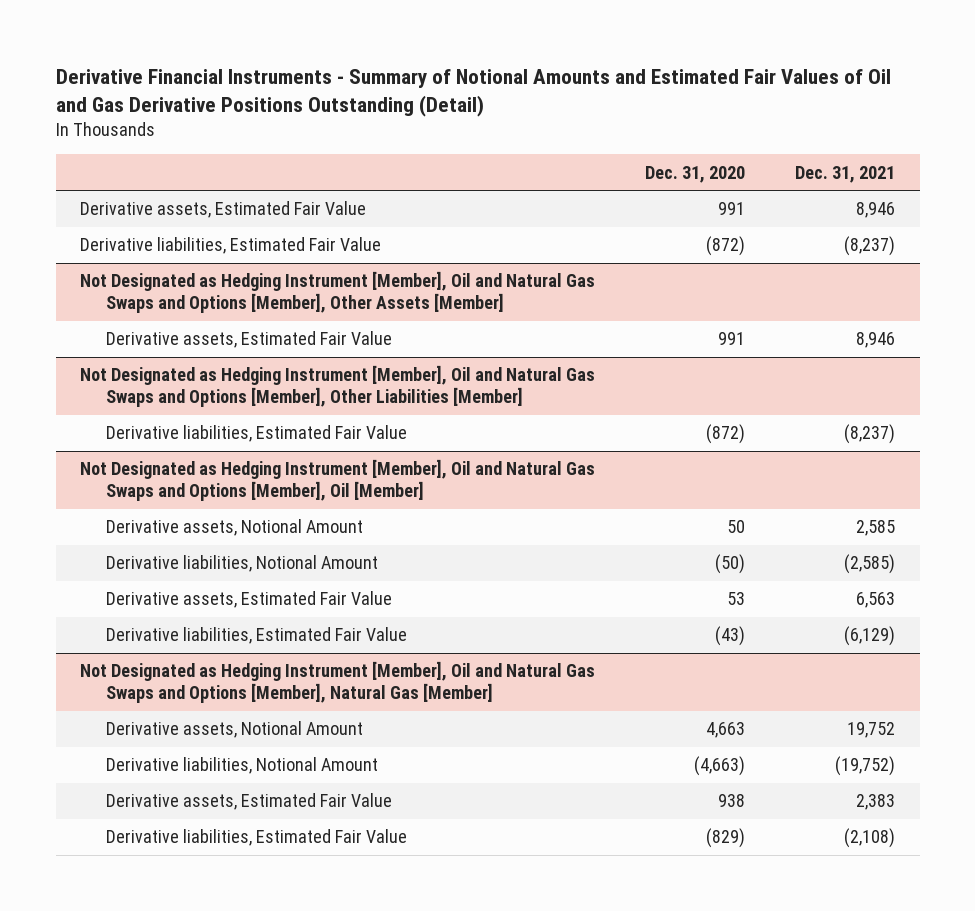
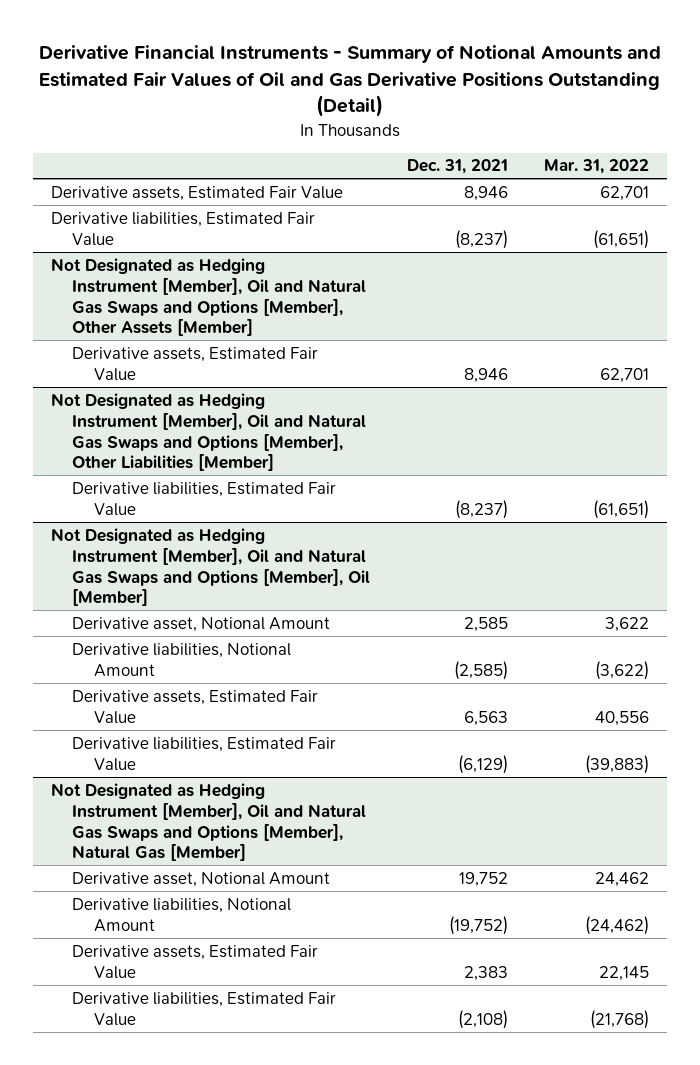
- | Dec. 31, 2020 | Dec. 31, 2021
+ | Dec. 31, 2021 | Mar. 31, 2022
@ Not Designated as Hedging Instrument [Member], Oil and Natural Gas Swaps and Options [Member], Oil [Member]
- Derivative assets, Notional Amount | 50 | 2,585
+ Derivative asset, Notional Amount | 2,585 | 3,622
@ Not Designated as Hedging Instrument [Member], Oil and Natural Gas Swaps and Options [Member], Natural Gas [Member]
- Derivative assets, Notional Amount | 4,663 | 19,752
+ Derivative asset, Notional Amount | 19,752 | 24,462

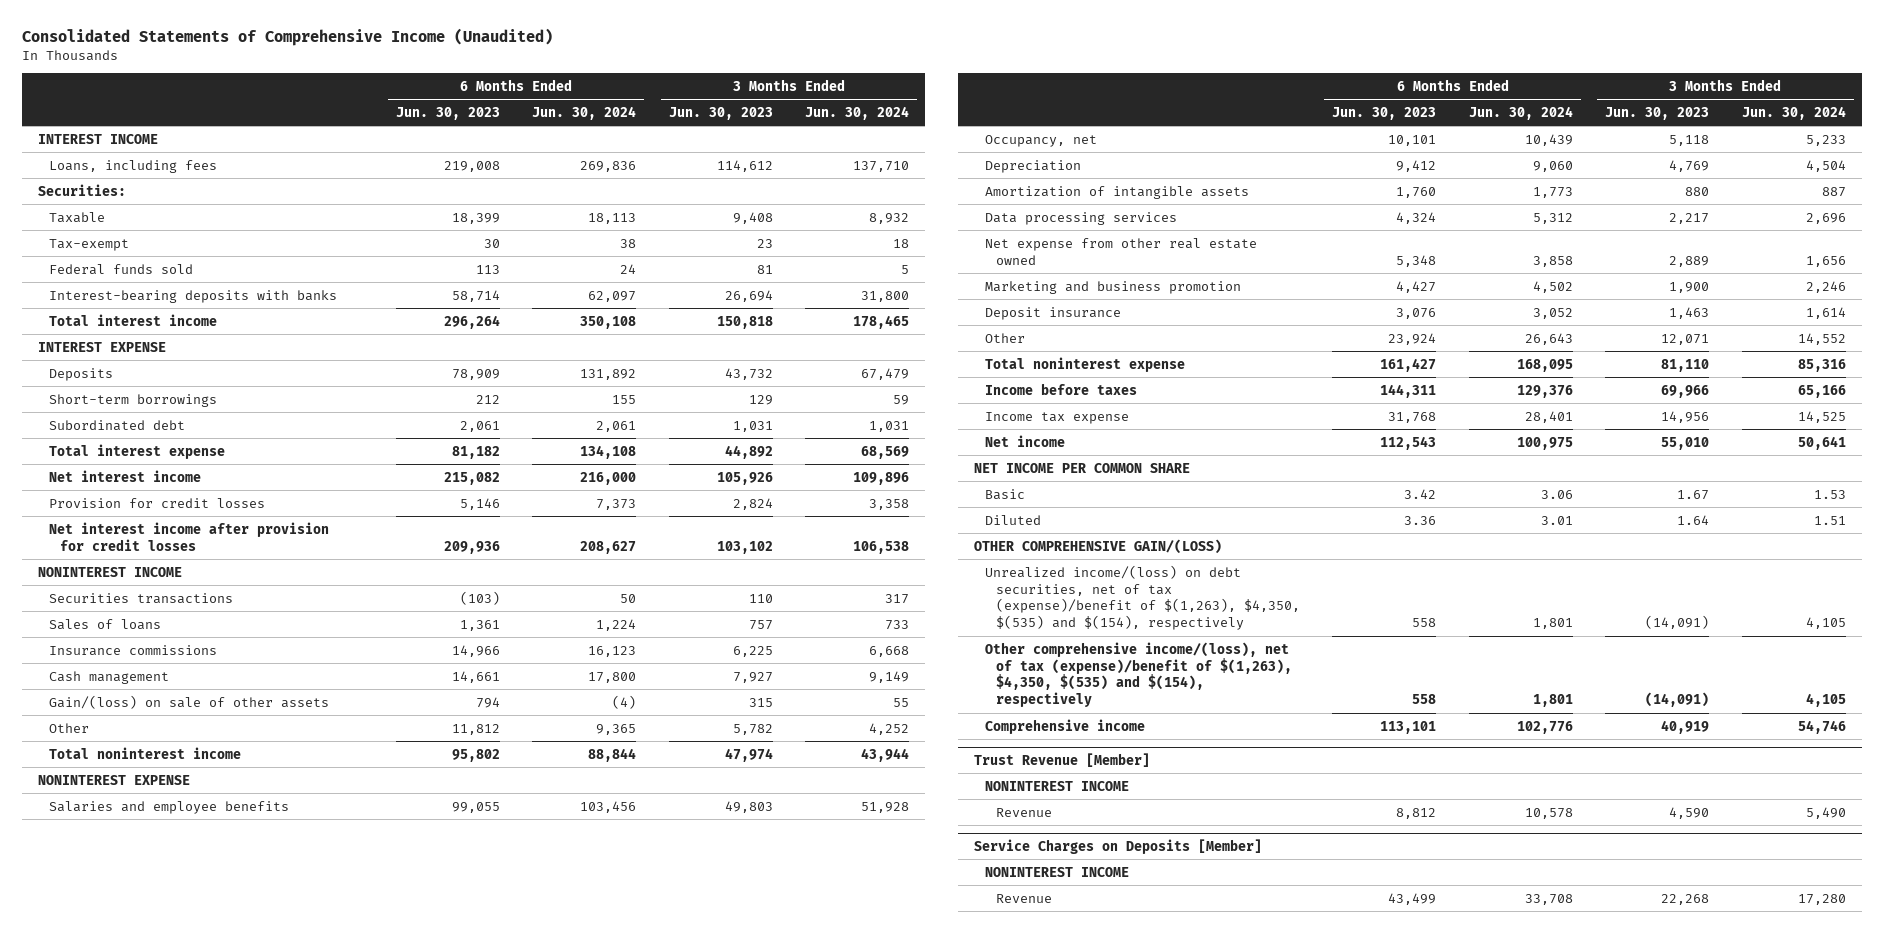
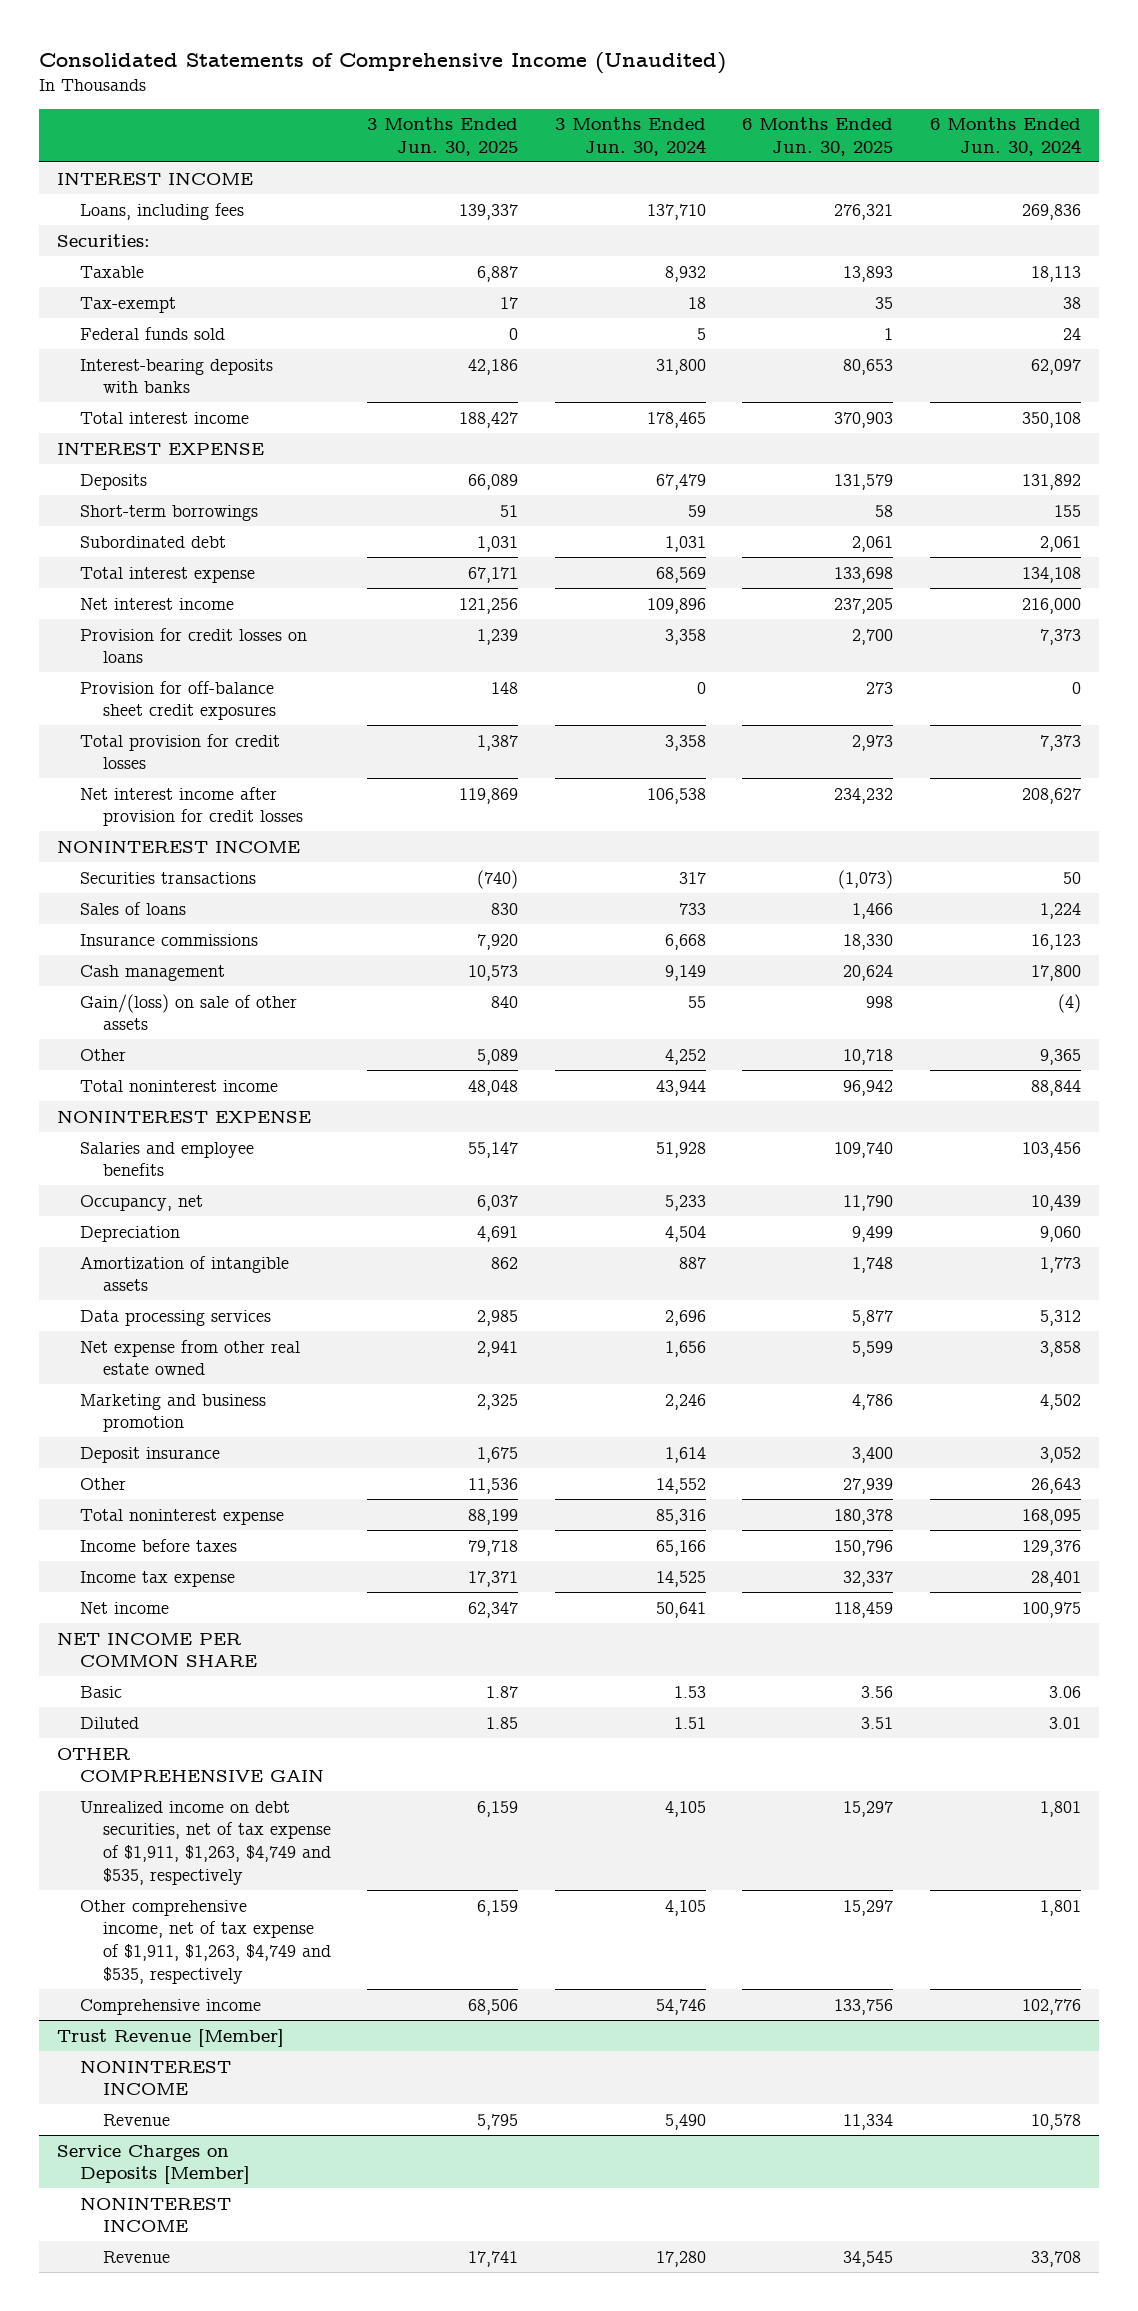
- | 6 Months Ended Jun. 30, 2023 | 6 Months Ended Jun. 30, 2024 | 3 Months Ended Jun. 30, 2023 | 3 Months Ended Jun. 30, 2024
+ | 3 Months Ended Jun. 30, 2025 | 3 Months Ended Jun. 30, 2024 | 6 Months Ended Jun. 30, 2025 | 6 Months Ended Jun. 30, 2024
- Provision for credit losses | 5,146 | 7,373 | 2,824 | 3,358
+ Provision for credit losses on loans | 1,239 | 3,358 | 2,700 | 7,373
+ Provision for off-balance sheet credit exposures | 148 | 0 | 273 | 0
+ Total provision for credit losses | 1,387 | 3,358 | 2,973 | 7,373
- OTHER COMPREHENSIVE GAIN/(LOSS)
- Unrealized income/(loss) on debt securities, net of tax (expense)/benefit of $(1,263), $4,350, $(535) and $(154), respectively | 558 | 1,801 | (14,091) | 4,105
- Other comprehensive income/(loss), net of tax (expense)/benefit of $(1,263), $4,350, $(535) and $(154), respectively | 558 | 1,801 | (14,091) | 4,105
+ OTHER COMPREHENSIVE GAIN
+ Unrealized income on debt securities, net of tax expense of $1,911, $1,263, $4,749 and $535, respectively | 6,159 | 4,105 | 15,297 | 1,801
+ Other comprehensive income, net of tax expense of $1,911, $1,263, $4,749 and $535, respectively | 6,159 | 4,105 | 15,297 | 1,801

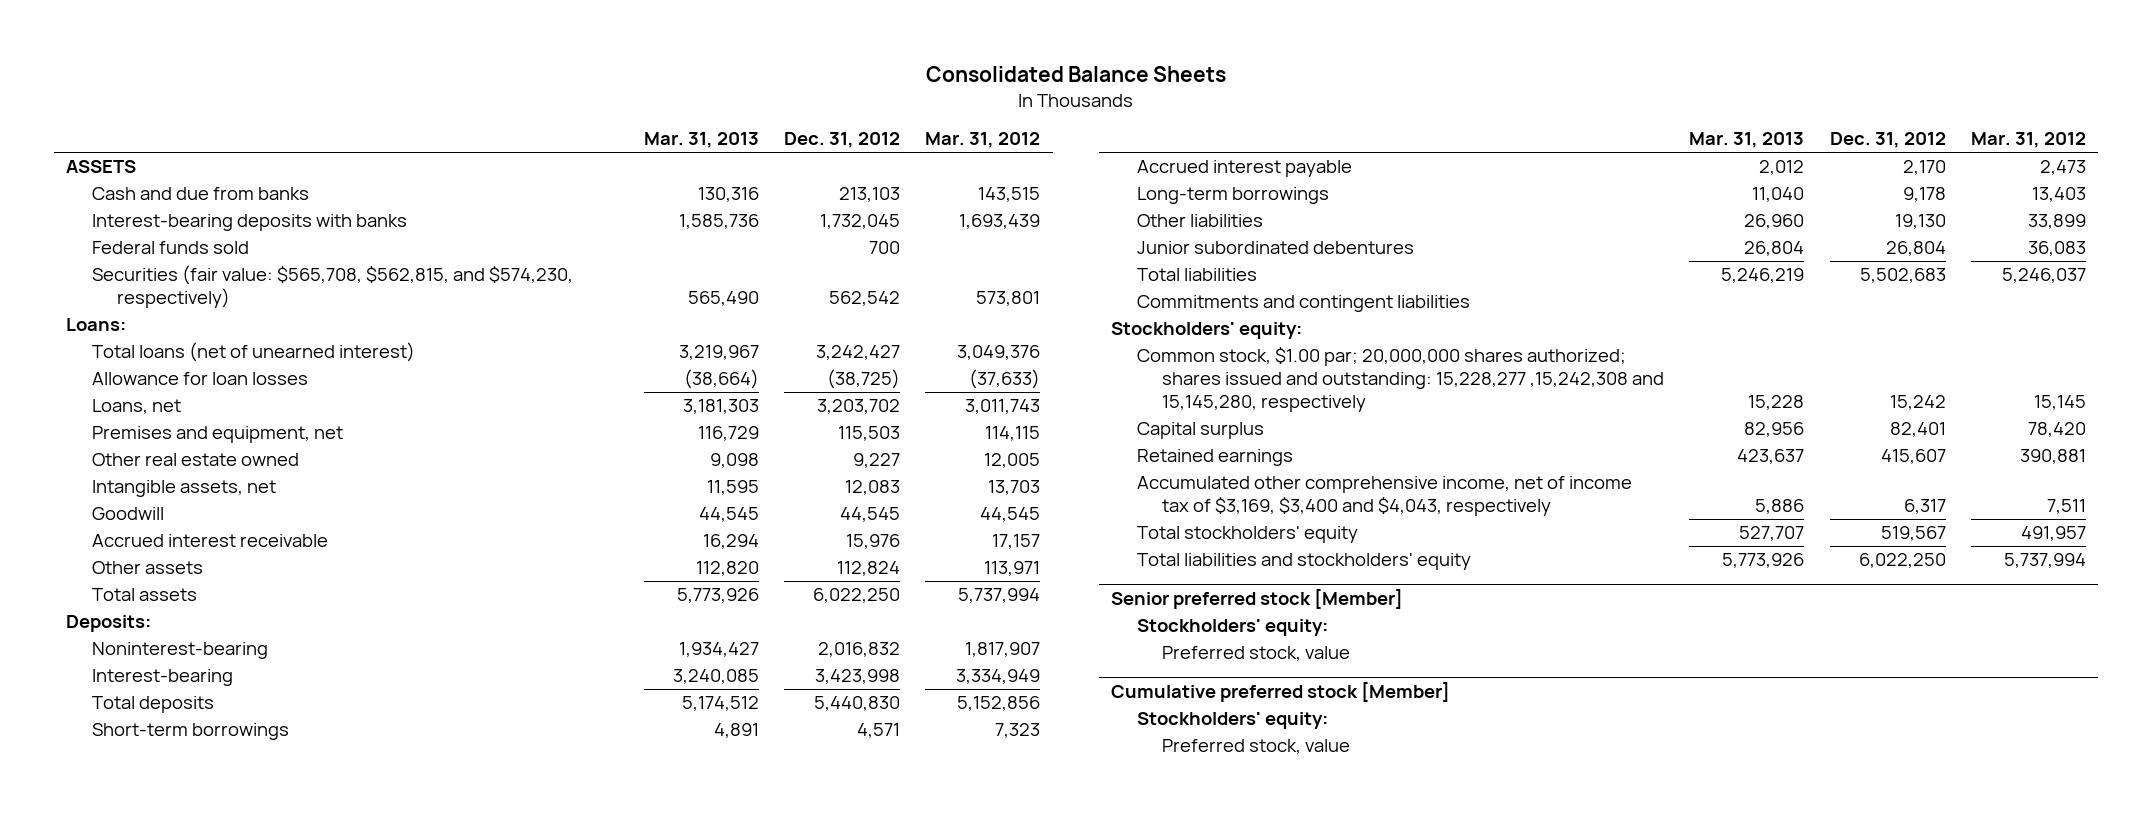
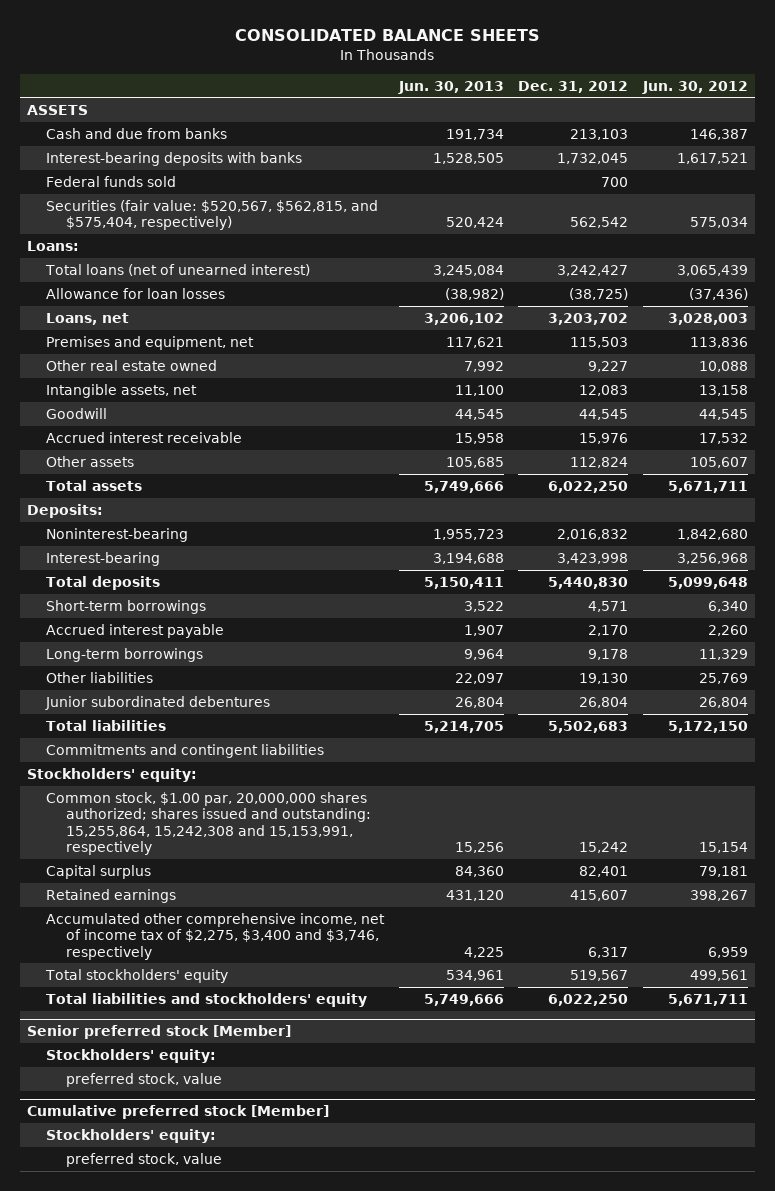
- Consolidated Balance Sheets
+ CONSOLIDATED BALANCE SHEETS
- | Mar. 31, 2013 | Dec. 31, 2012 | Mar. 31, 2012
+ | Jun. 30, 2013 | Dec. 31, 2012 | Jun. 30, 2012
- Securities (fair value: $565,708, $562,815, and $574,230, respectively) | 565,490 | 562,542 | 573,801
+ Securities (fair value: $520,567, $562,815, and $575,404, respectively) | 520,424 | 562,542 | 575,034
- Common stock, $1.00 par; 20,000,000 shares authorized; shares issued and outstanding: 15,228,277 ,15,242,308 and 15,145,280, respectively | 15,228 | 15,242 | 15,145
+ Common stock, $1.00 par, 20,000,000 shares authorized; shares issued and outstanding: 15,255,864, 15,242,308 and 15,153,991, respectively | 15,256 | 15,242 | 15,154
- Accumulated other comprehensive income, net of income tax of $3,169, $3,400 and $4,043, respectively | 5,886 | 6,317 | 7,511
+ Accumulated other comprehensive income, net of income tax of $2,275, $3,400 and $3,746, respectively | 4,225 | 6,317 | 6,959
@ Senior preferred stock [Member]
- Preferred stock, value
+ preferred stock, value
@ Cumulative preferred stock [Member]
- Preferred stock, value
+ preferred stock, value

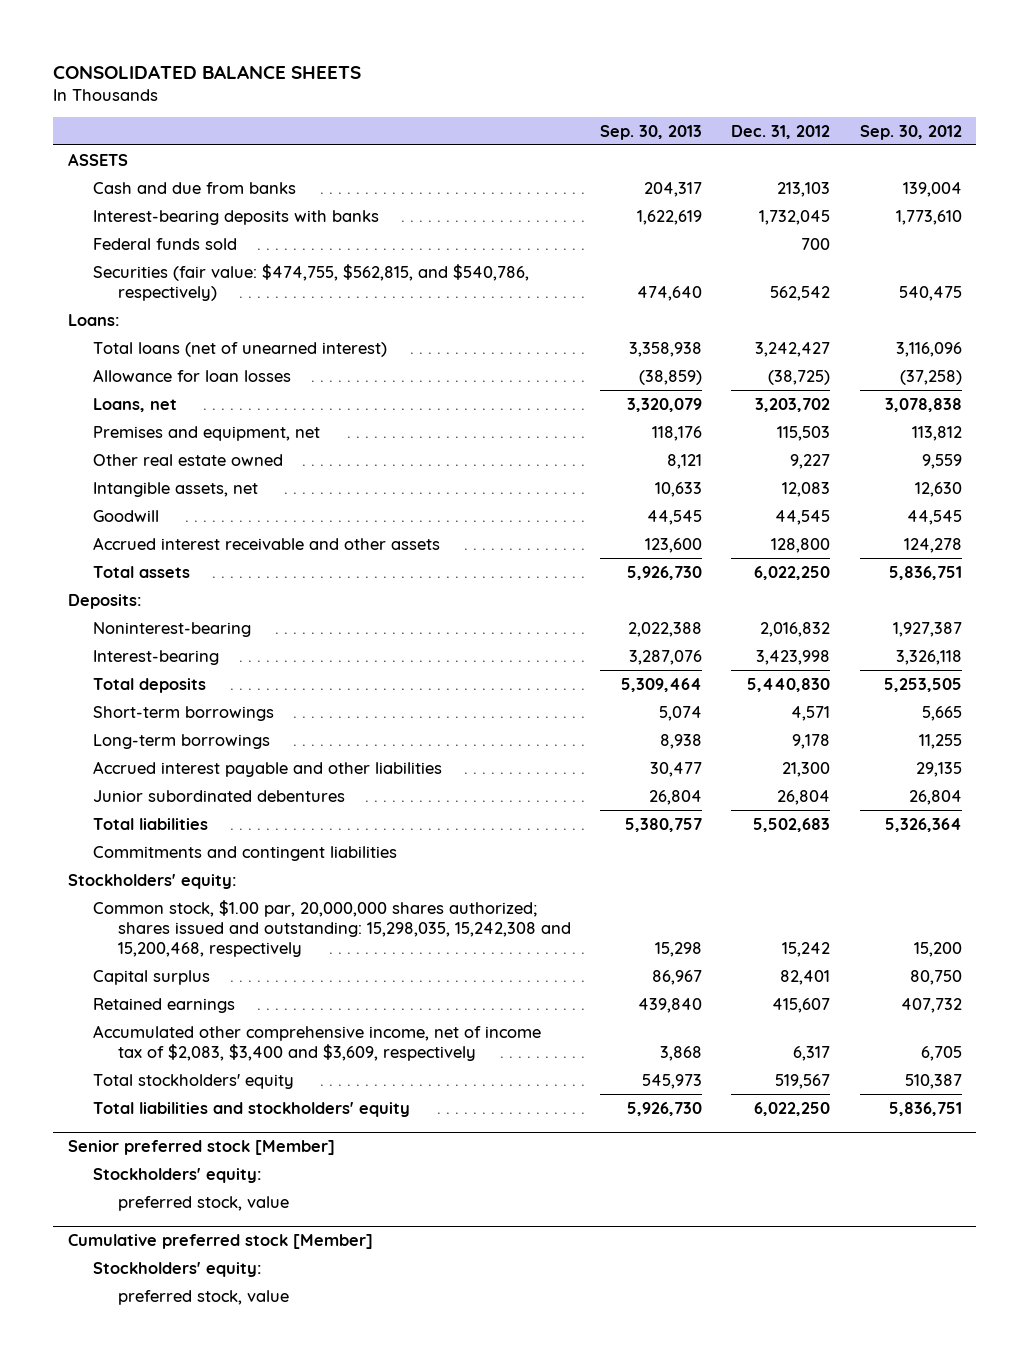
- | Jun. 30, 2013 | Dec. 31, 2012 | Jun. 30, 2012
+ | Sep. 30, 2013 | Dec. 31, 2012 | Sep. 30, 2012
- Securities (fair value: $520,567, $562,815, and $575,404, respectively) | 520,424 | 562,542 | 575,034
+ Securities (fair value: $474,755, $562,815, and $540,786, respectively) | 474,640 | 562,542 | 540,475
- Accrued interest receivable | 15,958 | 15,976 | 17,532
- Other assets | 105,685 | 112,824 | 105,607
+ Accrued interest receivable and other assets | 123,600 | 128,800 | 124,278
- Accrued interest payable | 1,907 | 2,170 | 2,260
- Other liabilities | 22,097 | 19,130 | 25,769
+ Accrued interest payable and other liabilities | 30,477 | 21,300 | 29,135
- Common stock, $1.00 par, 20,000,000 shares authorized; shares issued and outstanding: 15,255,864, 15,242,308 and 15,153,991, respectively | 15,256 | 15,242 | 15,154
+ Common stock, $1.00 par, 20,000,000 shares authorized; shares issued and outstanding: 15,298,035, 15,242,308 and 15,200,468, respectively | 15,298 | 15,242 | 15,200
- Accumulated other comprehensive income, net of income tax of $2,275, $3,400 and $3,746, respectively | 4,225 | 6,317 | 6,959
+ Accumulated other comprehensive income, net of income tax of $2,083, $3,400 and $3,609, respectively | 3,868 | 6,317 | 6,705

